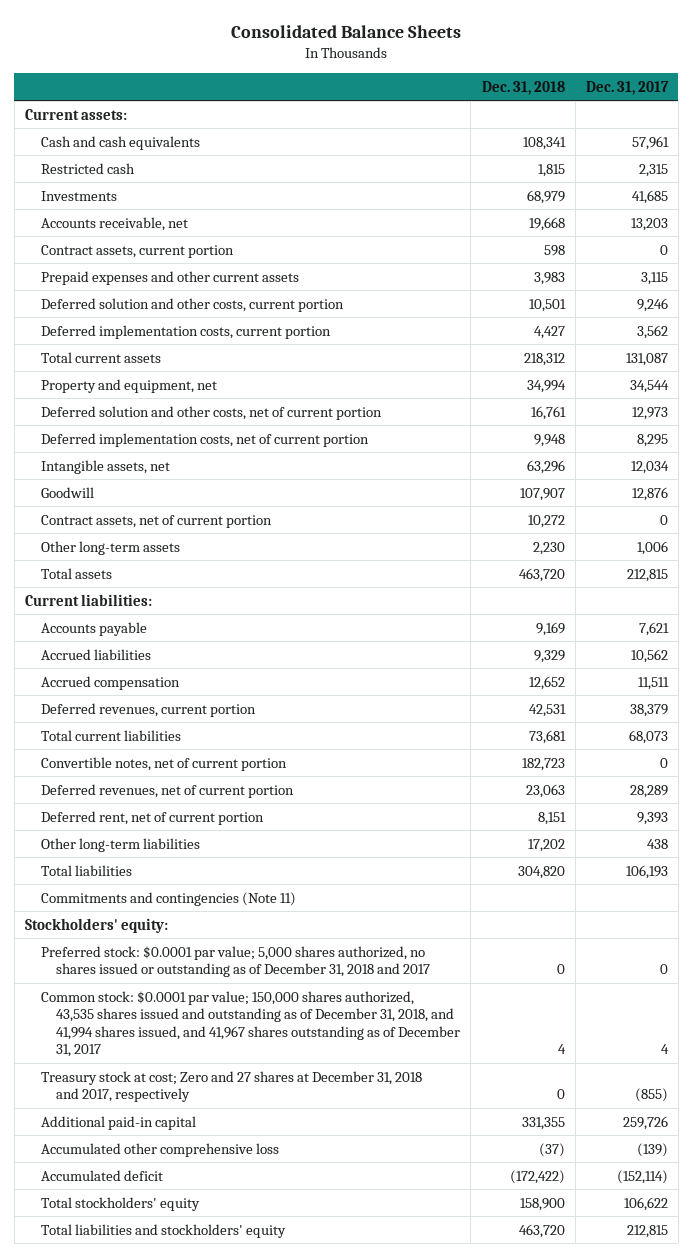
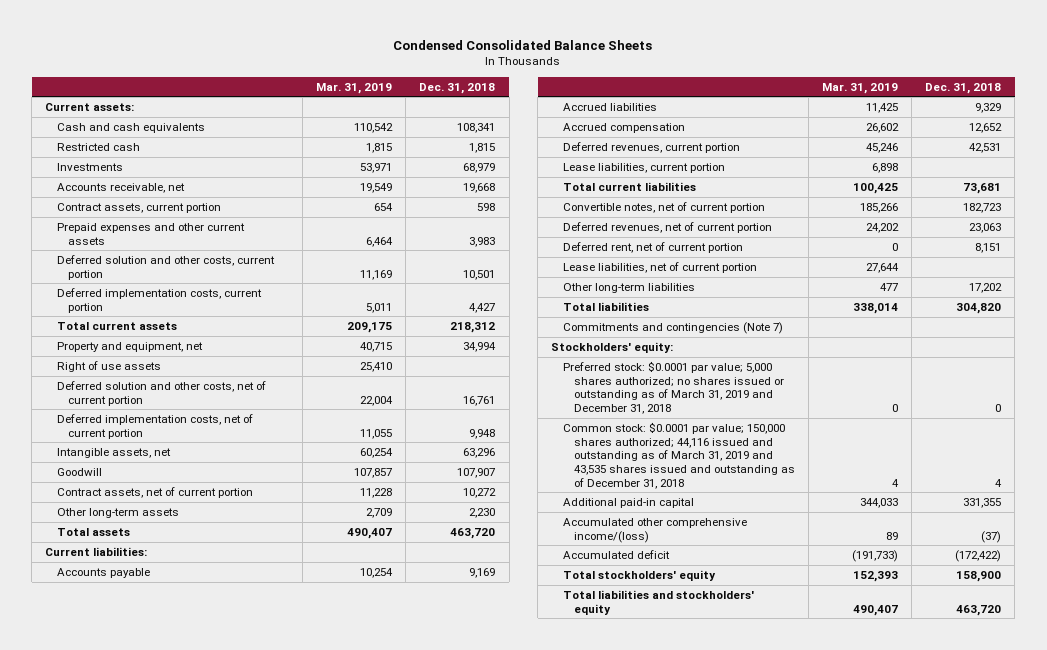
- Consolidated Balance Sheets
+ Condensed Consolidated Balance Sheets
- | Dec. 31, 2018 | Dec. 31, 2017
+ | Mar. 31, 2019 | Dec. 31, 2018
+ Right of use assets | 25,410 |
+ Lease liabilities, current portion | 6,898 |
+ Lease liabilities, net of current portion | 27,644 |
- Commitments and contingencies (Note 11)
+ Commitments and contingencies (Note 7)
- Preferred stock: $0.0001 par value; 5,000 shares authorized, no shares issued or outstanding as of December 31, 2018 and 2017 | 0 | 0
- Common stock: $0.0001 par value; 150,000 shares authorized, 43,535 shares issued and outstanding as of December 31, 2018, and 41,994 shares issued, and 41,967 shares outstanding as of December 31, 2017 | 4 | 4
- Treasury stock at cost; Zero and 27 shares at December 31, 2018 and 2017, respectively | 0 | (855)
+ Preferred stock: $0.0001 par value; 5,000 shares authorized; no shares issued or outstanding as of March 31, 2019 and December 31, 2018 | 0 | 0
+ Common stock: $0.0001 par value; 150,000 shares authorized; 44,116 issued and outstanding as of March 31, 2019 and 43,535 shares issued and outstanding as of December 31, 2018 | 4 | 4
- Accumulated other comprehensive loss | (37) | (139)
+ Accumulated other comprehensive income/(loss) | 89 | (37)

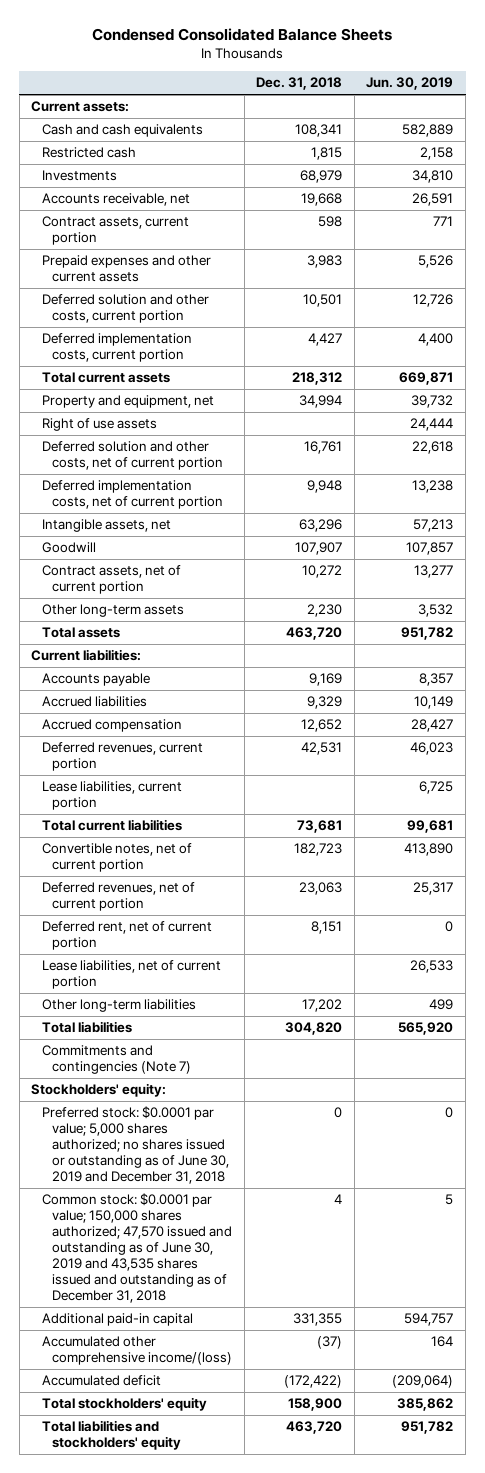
- | Mar. 31, 2019 | Dec. 31, 2018
+ | Dec. 31, 2018 | Jun. 30, 2019
- Preferred stock: $0.0001 par value; 5,000 shares authorized; no shares issued or outstanding as of March 31, 2019 and December 31, 2018 | 0 | 0
- Common stock: $0.0001 par value; 150,000 shares authorized; 44,116 issued and outstanding as of March 31, 2019 and 43,535 shares issued and outstanding as of December 31, 2018 | 4 | 4
+ Preferred stock: $0.0001 par value; 5,000 shares authorized; no shares issued or outstanding as of June 30, 2019 and December 31, 2018 | 0 | 0
+ Common stock: $0.0001 par value; 150,000 shares authorized; 47,570 issued and outstanding as of June 30, 2019 and 43,535 shares issued and outstanding as of December 31, 2018 | 4 | 5

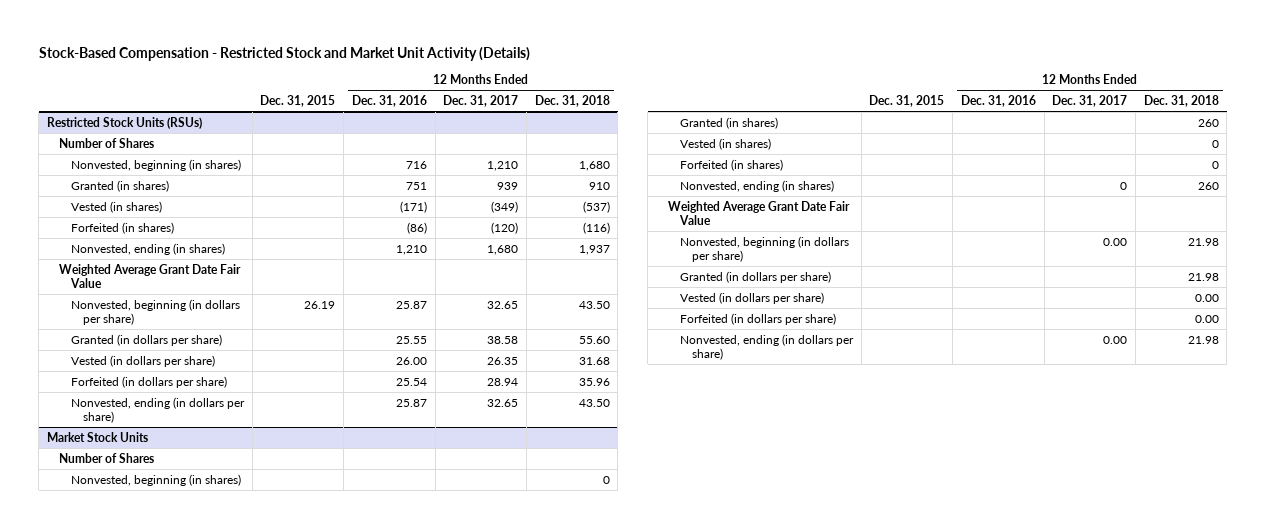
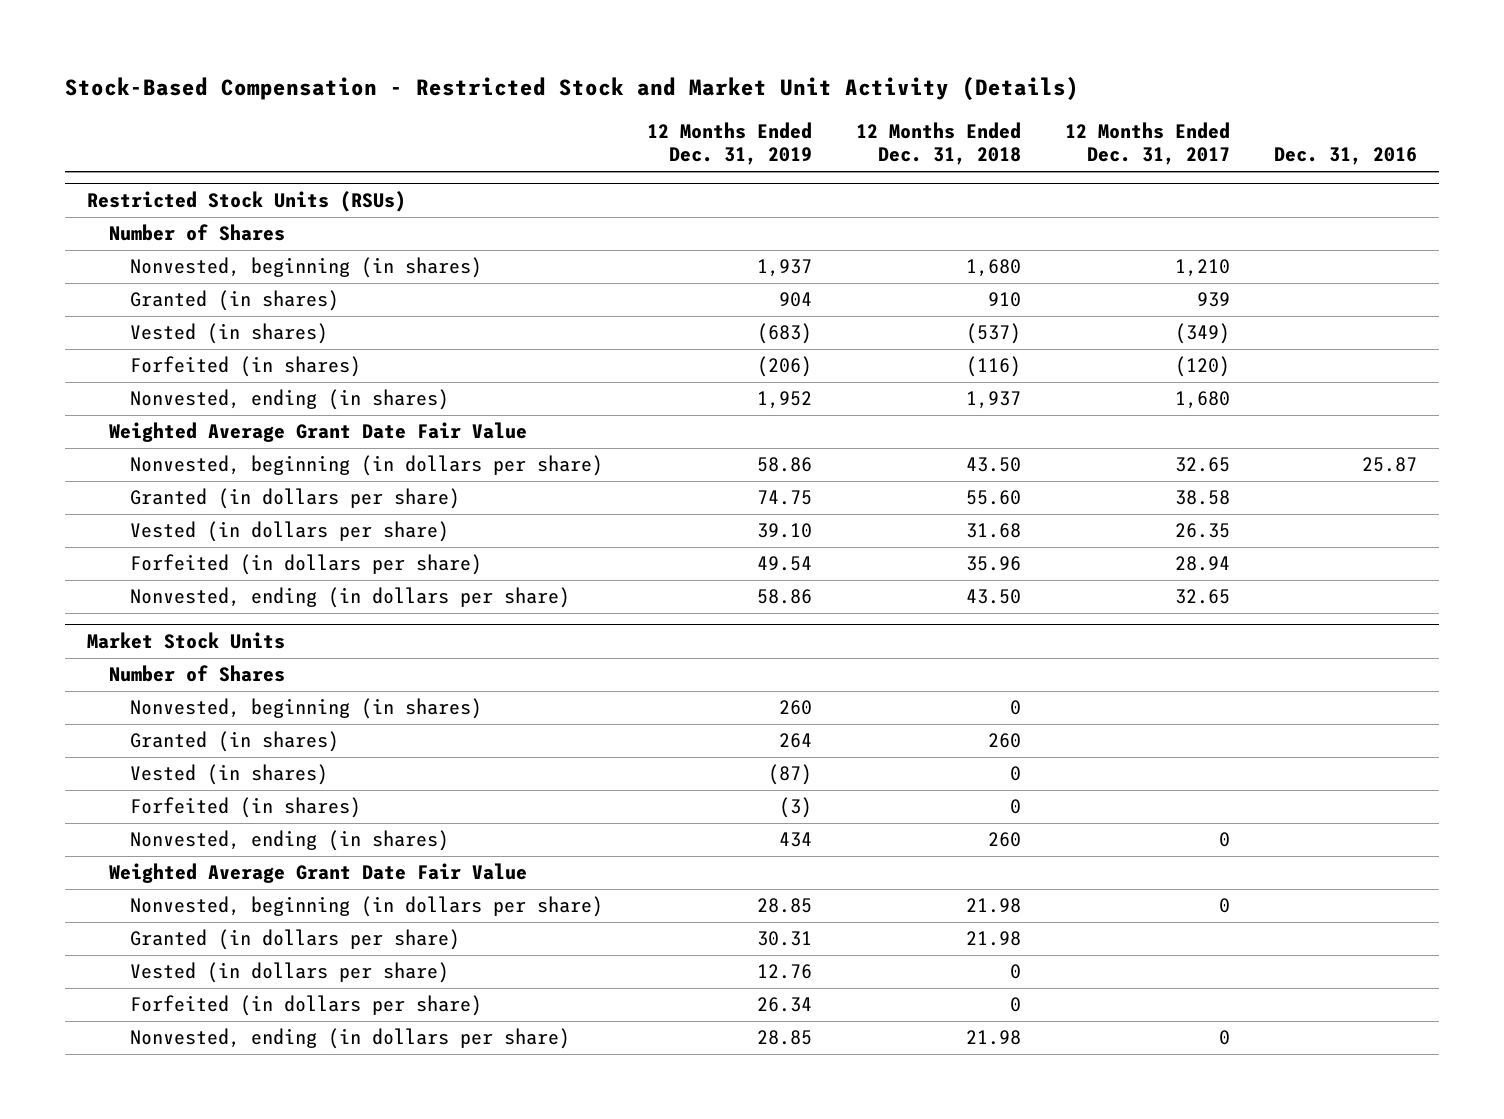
- | Dec. 31, 2015 | 12 Months Ended Dec. 31, 2016 | 12 Months Ended Dec. 31, 2017 | 12 Months Ended Dec. 31, 2018
+ | 12 Months Ended Dec. 31, 2019 | 12 Months Ended Dec. 31, 2018 | 12 Months Ended Dec. 31, 2017 | Dec. 31, 2016
@ Market Stock Units
- Nonvested, beginning (in dollars per share) | | | 0.00 | 21.98
+ Nonvested, beginning (in dollars per share) | 28.85 | 21.98 | 0 |
- Vested (in dollars per share) | | | | 0.00
- Forfeited (in dollars per share) | | | | 0.00
- Nonvested, ending (in dollars per share) | | | 0.00 | 21.98
+ Vested (in dollars per share) | 12.76 | 0 | |
+ Forfeited (in dollars per share) | 26.34 | 0 | |
+ Nonvested, ending (in dollars per share) | 28.85 | 21.98 | 0 |

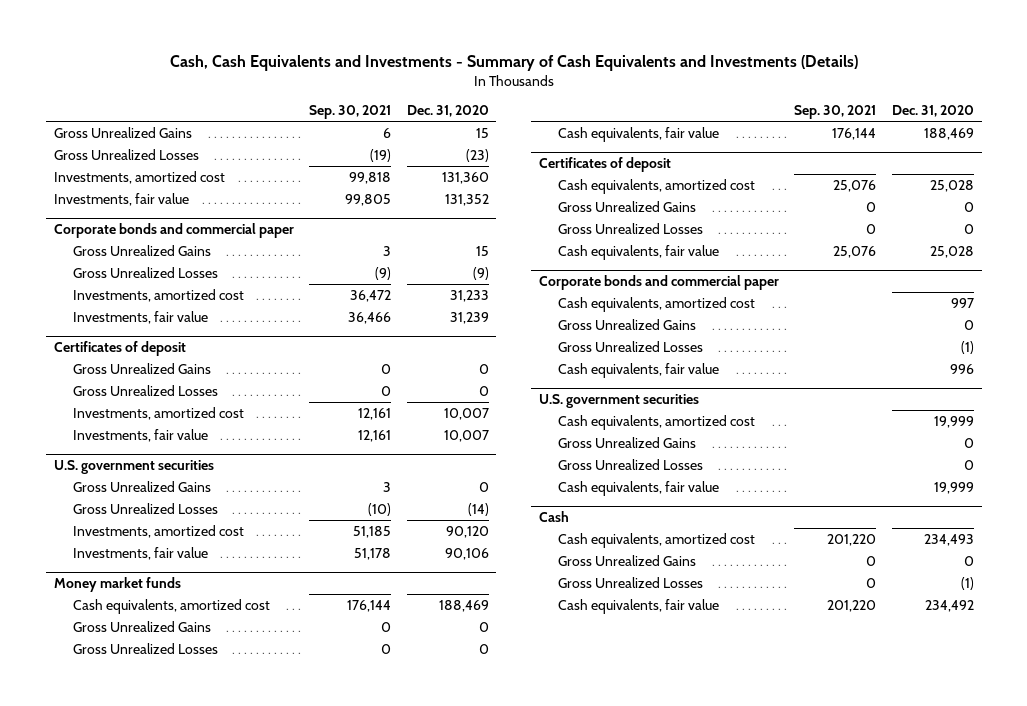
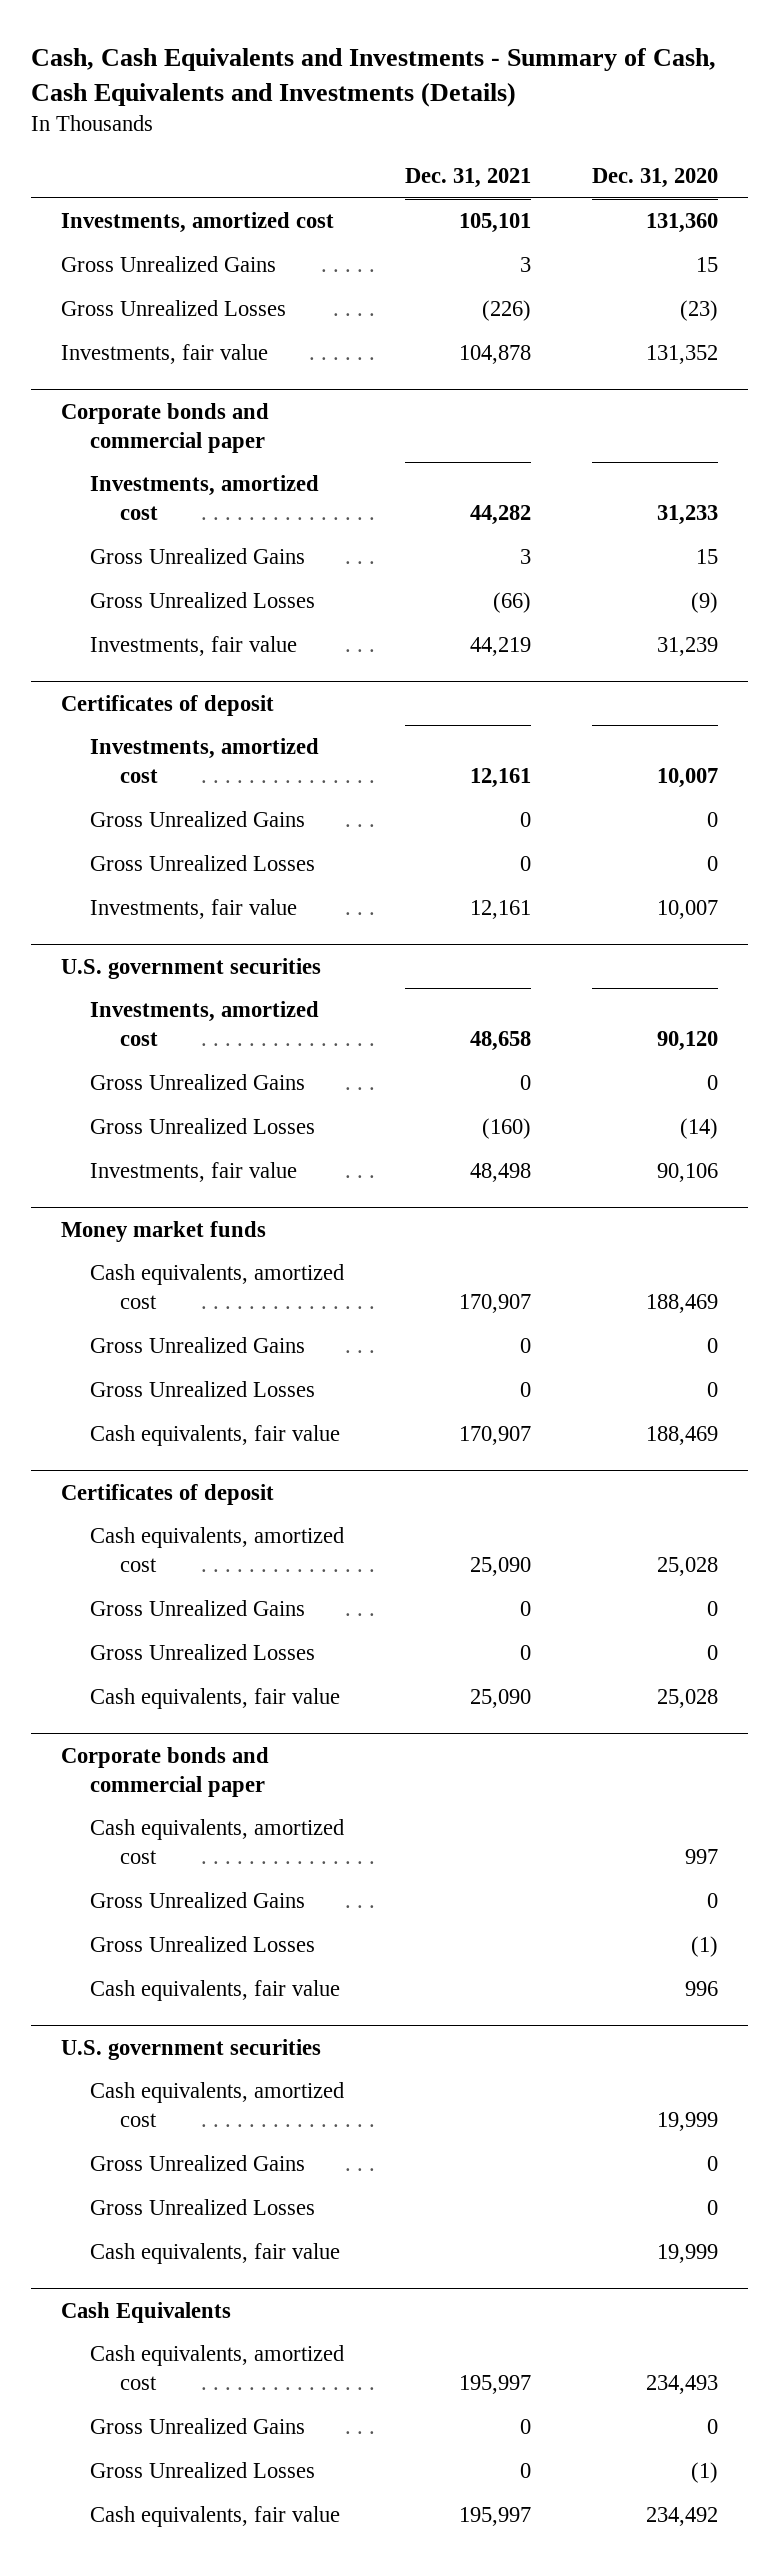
- Cash, Cash Equivalents and Investments - Summary of Cash Equivalents and Investments (Details)
+ Cash, Cash Equivalents and Investments - Summary of Cash, Cash Equivalents and Investments (Details)
- | Sep. 30, 2021 | Dec. 31, 2020
+ | Dec. 31, 2021 | Dec. 31, 2020
moved up: Investments, amortized cost | 105,101 | 131,360
@ Corporate bonds and commercial paper
moved up: Investments, amortized cost | 44,282 | 31,233
@ Certificates of deposit
moved up: Investments, amortized cost | 12,161 | 10,007
@ U.S. government securities
moved up: Investments, amortized cost | 48,658 | 90,120
- Cash
+ Cash Equivalents

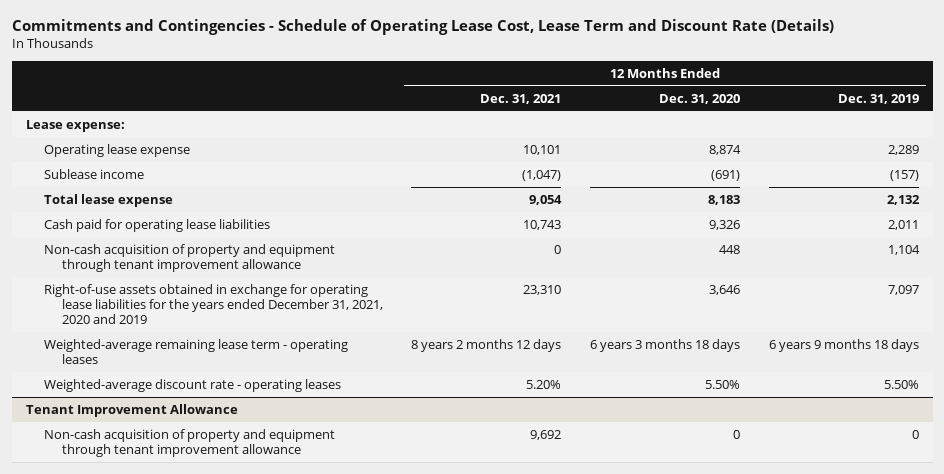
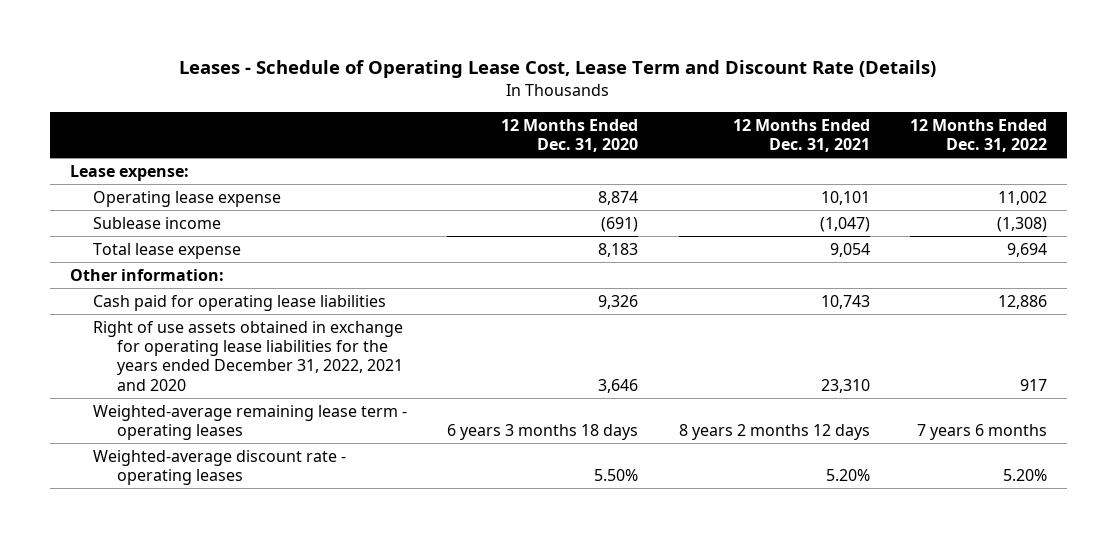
- Commitments and Contingencies - Schedule of Operating Lease Cost, Lease Term and Discount Rate (Details)
+ Leases - Schedule of Operating Lease Cost, Lease Term and Discount Rate (Details)
- | 12 Months Ended Dec. 31, 2021 | 12 Months Ended Dec. 31, 2020 | 12 Months Ended Dec. 31, 2019
+ | 12 Months Ended Dec. 31, 2020 | 12 Months Ended Dec. 31, 2021 | 12 Months Ended Dec. 31, 2022
+ Other information:
- Non-cash acquisition of property and equipment through tenant improvement allowance | 0 | 448 | 1,104
- Right-of-use assets obtained in exchange for operating lease liabilities for the years ended December 31, 2021, 2020 and 2019 | 23,310 | 3,646 | 7,097
+ Right of use assets obtained in exchange for operating lease liabilities for the years ended December 31, 2022, 2021 and 2020 | 3,646 | 23,310 | 917
- Tenant Improvement Allowance
- Non-cash acquisition of property and equipment through tenant improvement allowance | 9,692 | 0 | 0

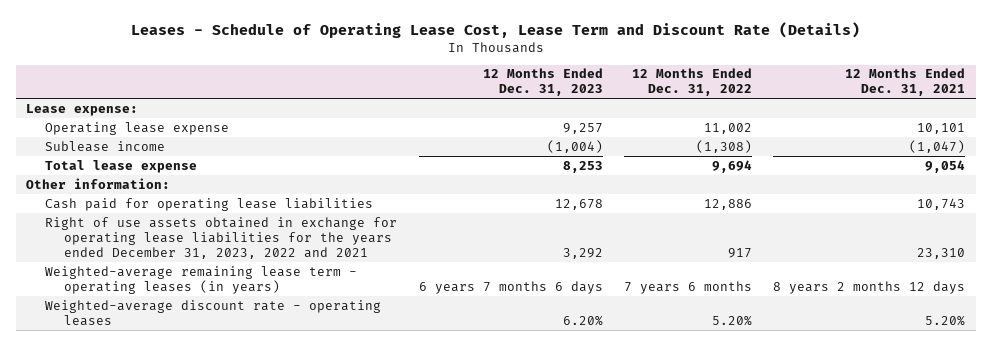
- | 12 Months Ended Dec. 31, 2020 | 12 Months Ended Dec. 31, 2021 | 12 Months Ended Dec. 31, 2022
+ | 12 Months Ended Dec. 31, 2023 | 12 Months Ended Dec. 31, 2022 | 12 Months Ended Dec. 31, 2021
- Right of use assets obtained in exchange for operating lease liabilities for the years ended December 31, 2022, 2021 and 2020 | 3,646 | 23,310 | 917
- Weighted-average remaining lease term - operating leases | 6 years 3 months 18 days | 8 years 2 months 12 days | 7 years 6 months
+ Right of use assets obtained in exchange for operating lease liabilities for the years ended December 31, 2023, 2022 and 2021 | 3,292 | 917 | 23,310
+ Weighted-average remaining lease term - operating leases (in years) | 6 years 7 months 6 days | 7 years 6 months | 8 years 2 months 12 days

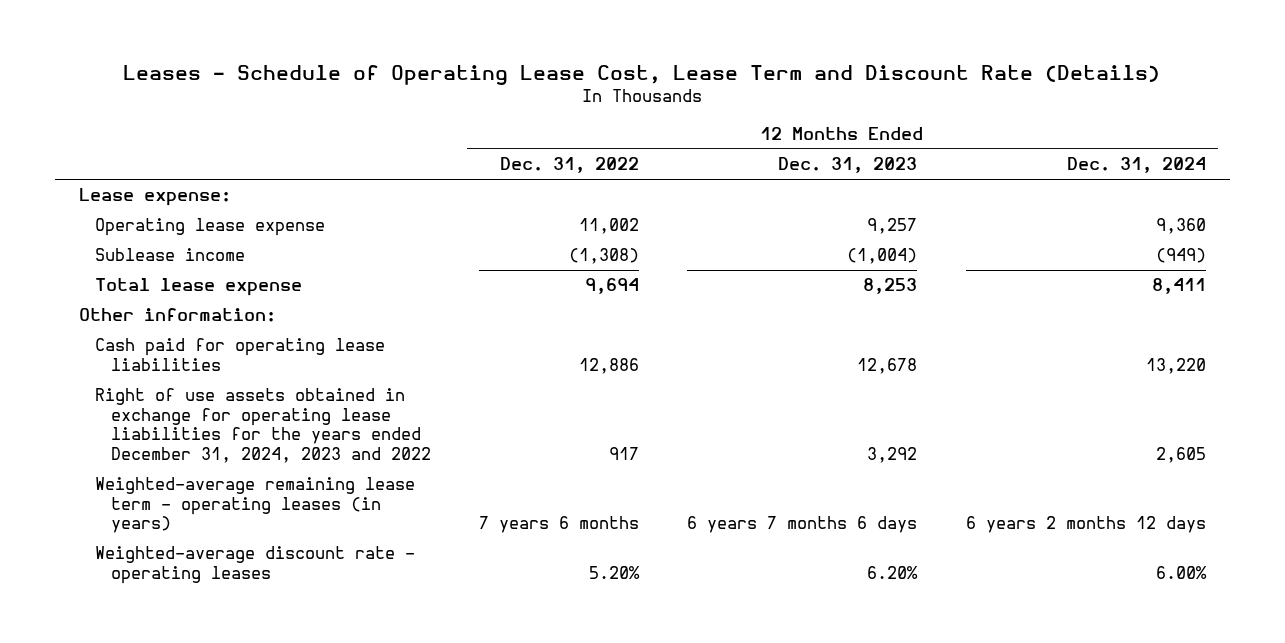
- | 12 Months Ended Dec. 31, 2023 | 12 Months Ended Dec. 31, 2022 | 12 Months Ended Dec. 31, 2021
+ | 12 Months Ended Dec. 31, 2022 | 12 Months Ended Dec. 31, 2023 | 12 Months Ended Dec. 31, 2024
- Right of use assets obtained in exchange for operating lease liabilities for the years ended December 31, 2023, 2022 and 2021 | 3,292 | 917 | 23,310
+ Right of use assets obtained in exchange for operating lease liabilities for the years ended December 31, 2024, 2023 and 2022 | 917 | 3,292 | 2,605

